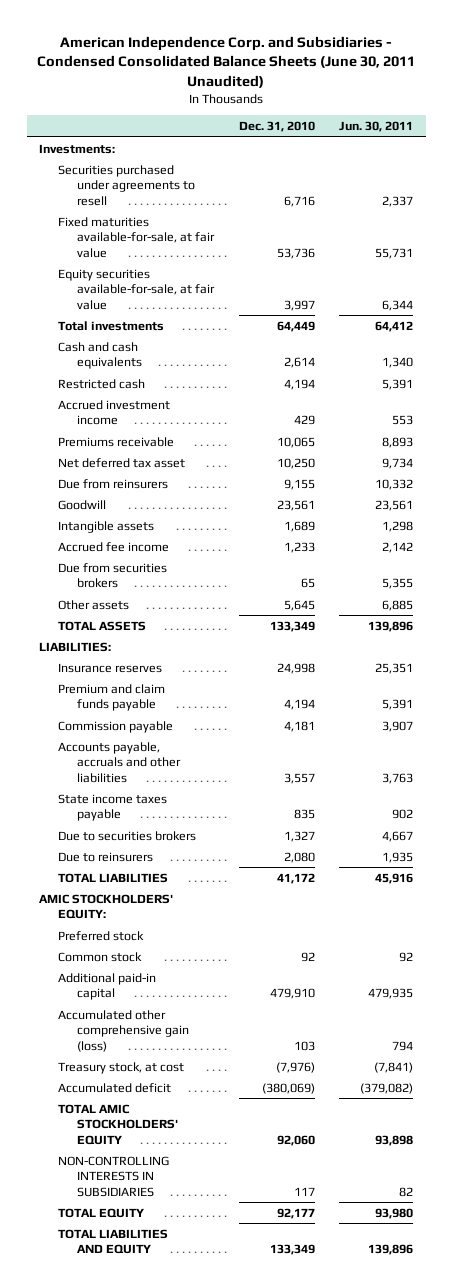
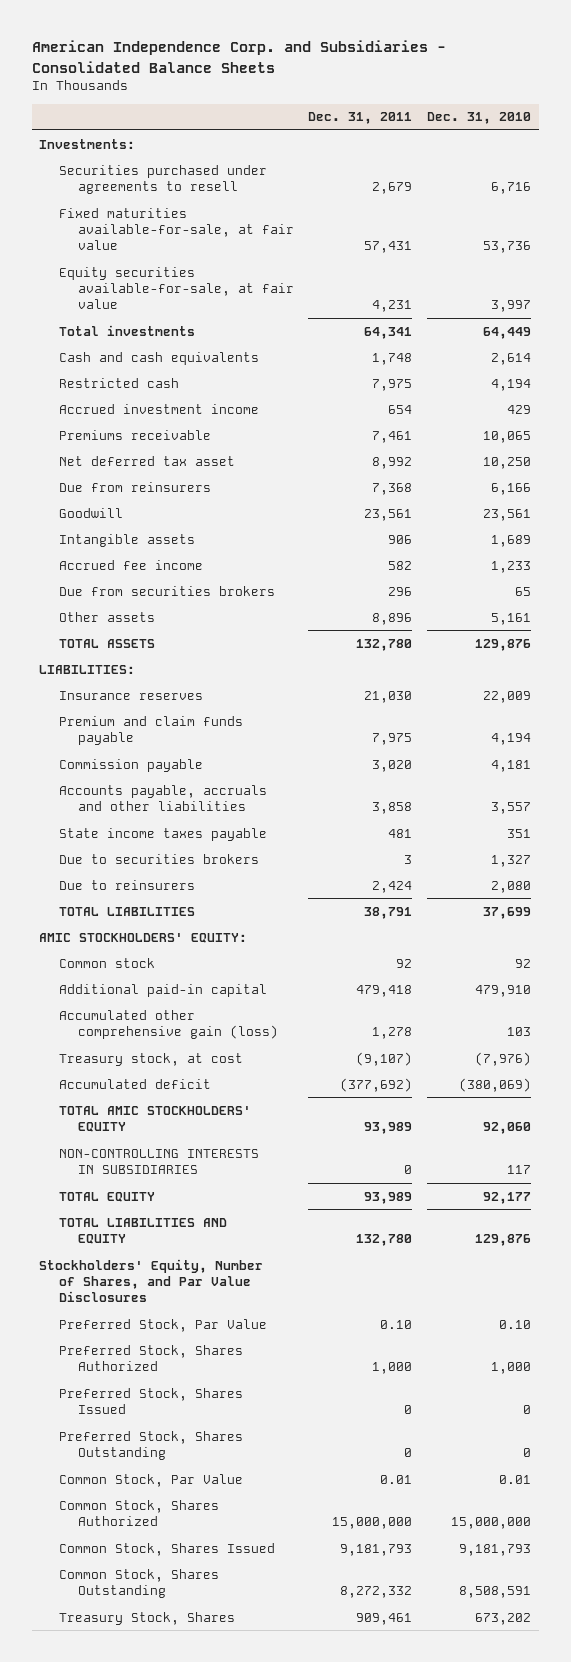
- American Independence Corp. and Subsidiaries - Condensed Consolidated Balance Sheets (June 30, 2011 Unaudited)
+ American Independence Corp. and Subsidiaries - Consolidated Balance Sheets
- | Dec. 31, 2010 | Jun. 30, 2011
+ | Dec. 31, 2011 | Dec. 31, 2010
- Due from reinsurers | 9,155 | 10,332
+ Due from reinsurers | 7,368 | 6,166
- Other assets | 5,645 | 6,885
- TOTAL ASSETS | 133,349 | 139,896
+ Other assets | 8,896 | 5,161
+ TOTAL ASSETS | 132,780 | 129,876
- Insurance reserves | 24,998 | 25,351
+ Insurance reserves | 21,030 | 22,009
- State income taxes payable | 835 | 902
+ State income taxes payable | 481 | 351
- TOTAL LIABILITIES | 41,172 | 45,916
+ TOTAL LIABILITIES | 38,791 | 37,699
- Preferred stock
- TOTAL LIABILITIES AND EQUITY | 133,349 | 139,896
+ TOTAL LIABILITIES AND EQUITY | 132,780 | 129,876
+ Stockholders' Equity, Number of Shares, and Par Value Disclosures
+ Preferred Stock, Par Value | 0.10 | 0.10
+ Preferred Stock, Shares Authorized | 1,000 | 1,000
+ Preferred Stock, Shares Issued | 0 | 0
+ Preferred Stock, Shares Outstanding | 0 | 0
+ Common Stock, Par Value | 0.01 | 0.01
+ Common Stock, Shares Authorized | 15,000,000 | 15,000,000
+ Common Stock, Shares Issued | 9,181,793 | 9,181,793
+ Common Stock, Shares Outstanding | 8,272,332 | 8,508,591
+ Treasury Stock, Shares | 909,461 | 673,202

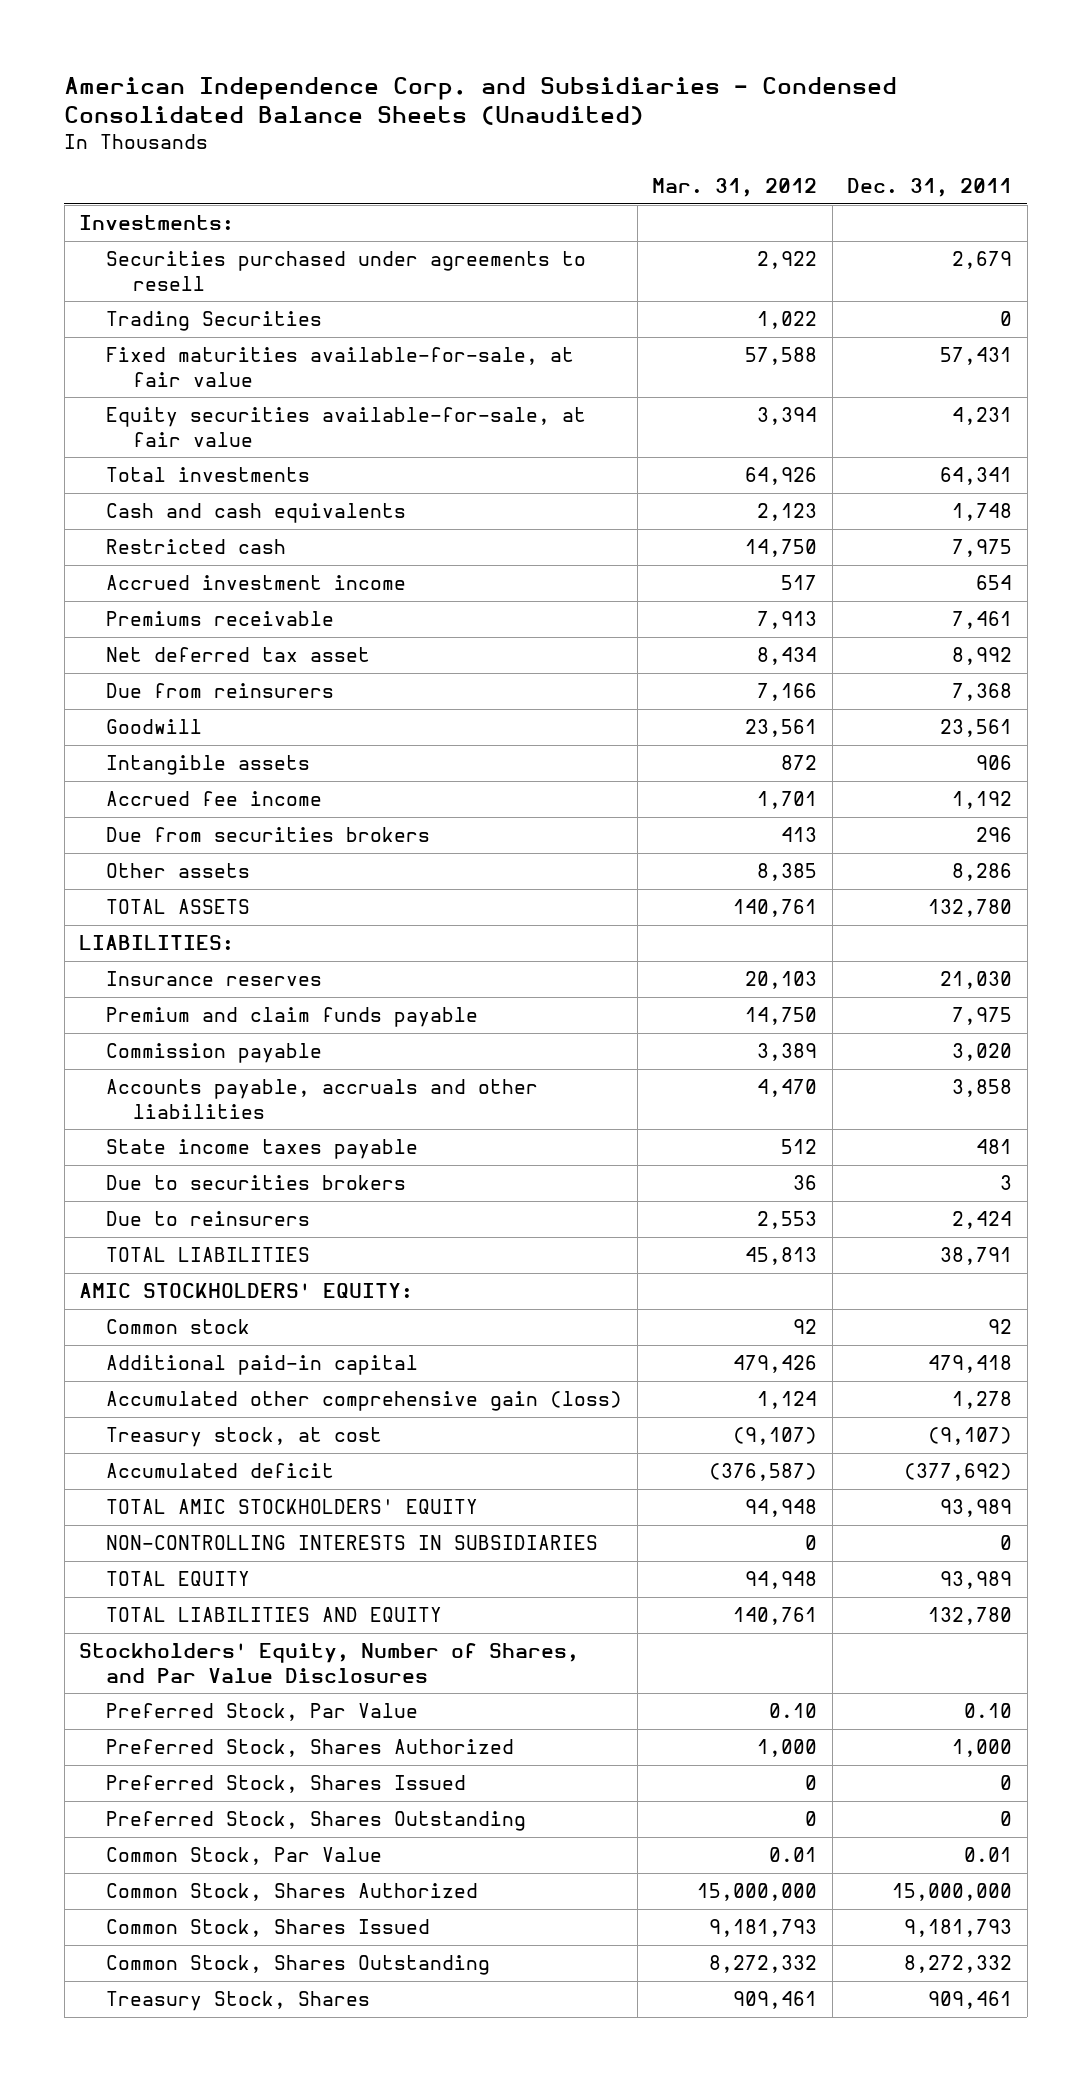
- American Independence Corp. and Subsidiaries - Consolidated Balance Sheets
+ American Independence Corp. and Subsidiaries - Condensed Consolidated Balance Sheets (Unaudited)
- | Dec. 31, 2011 | Dec. 31, 2010
+ | Mar. 31, 2012 | Dec. 31, 2011
+ Trading Securities | 1,022 | 0
- Accrued fee income | 582 | 1,233
+ Accrued fee income | 1,701 | 1,192
- Other assets | 8,896 | 5,161
+ Other assets | 8,385 | 8,286

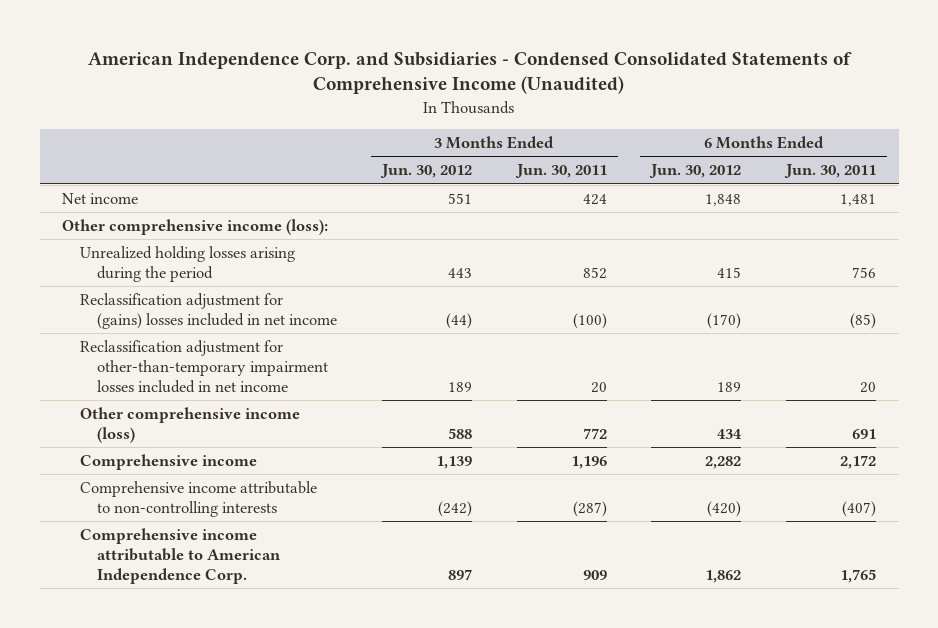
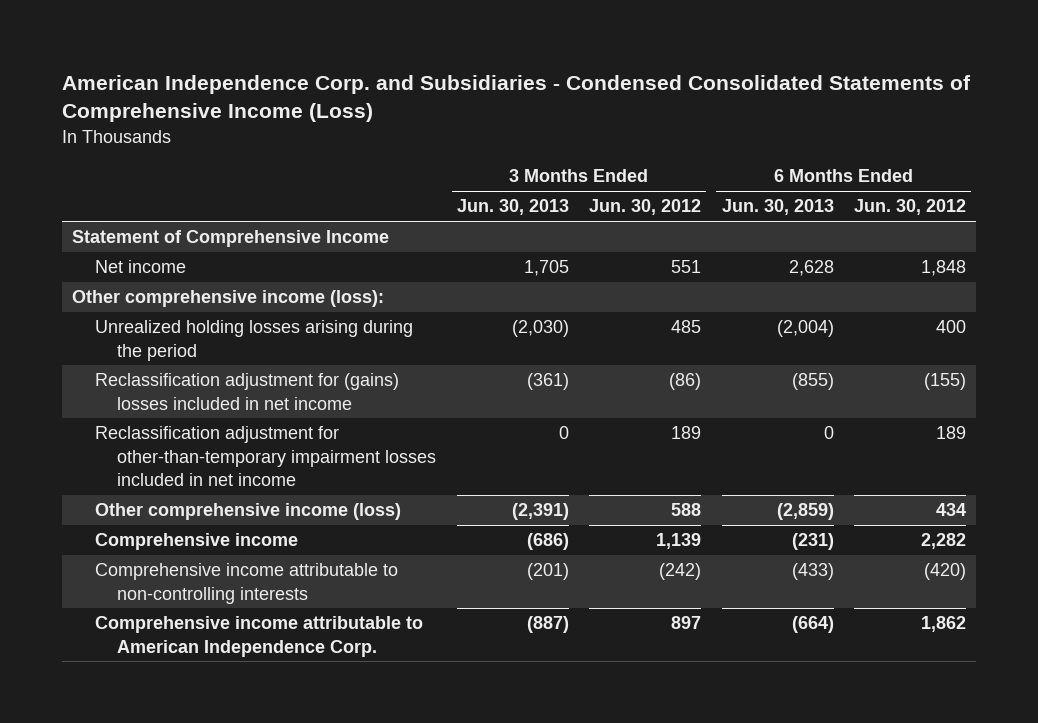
- American Independence Corp. and Subsidiaries - Condensed Consolidated Statements of Comprehensive Income (Unaudited)
+ American Independence Corp. and Subsidiaries - Condensed Consolidated Statements of Comprehensive Income (Loss)
- | 3 Months Ended Jun. 30, 2012 | 3 Months Ended Jun. 30, 2011 | 6 Months Ended Jun. 30, 2012 | 6 Months Ended Jun. 30, 2011
+ | 3 Months Ended Jun. 30, 2013 | 3 Months Ended Jun. 30, 2012 | 6 Months Ended Jun. 30, 2013 | 6 Months Ended Jun. 30, 2012
+ Statement of Comprehensive Income
- Unrealized holding losses arising during the period | 443 | 852 | 415 | 756
- Reclassification adjustment for (gains) losses included in net income | (44) | (100) | (170) | (85)
+ Unrealized holding losses arising during the period | (2,030) | 485 | (2,004) | 400
+ Reclassification adjustment for (gains) losses included in net income | (361) | (86) | (855) | (155)

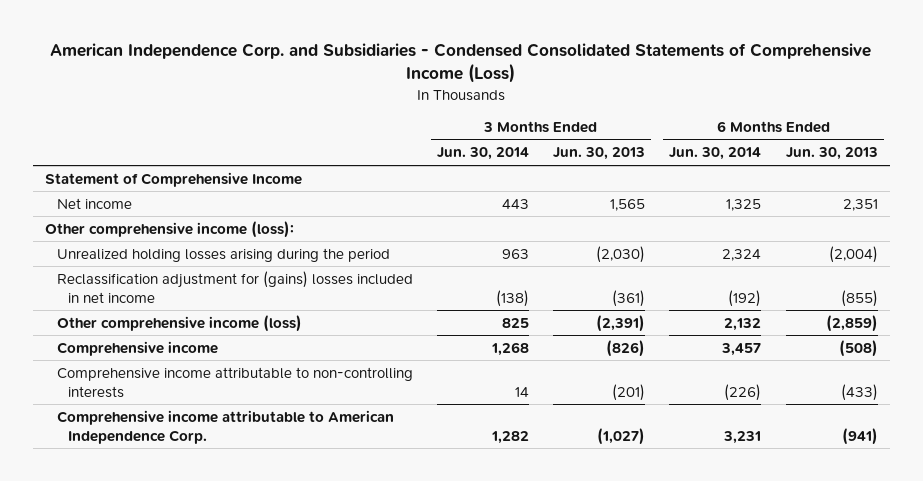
- | 3 Months Ended Jun. 30, 2013 | 3 Months Ended Jun. 30, 2012 | 6 Months Ended Jun. 30, 2013 | 6 Months Ended Jun. 30, 2012
+ | 3 Months Ended Jun. 30, 2014 | 3 Months Ended Jun. 30, 2013 | 6 Months Ended Jun. 30, 2014 | 6 Months Ended Jun. 30, 2013
- Net income | 1,705 | 551 | 2,628 | 1,848
+ Net income | 443 | 1,565 | 1,325 | 2,351
- Reclassification adjustment for other-than-temporary impairment losses included in net income | 0 | 189 | 0 | 189
- Comprehensive income | (686) | 1,139 | (231) | 2,282
+ Comprehensive income | 1,268 | (826) | 3,457 | (508)
- Comprehensive income attributable to American Independence Corp. | (887) | 897 | (664) | 1,862
+ Comprehensive income attributable to American Independence Corp. | 1,282 | (1,027) | 3,231 | (941)

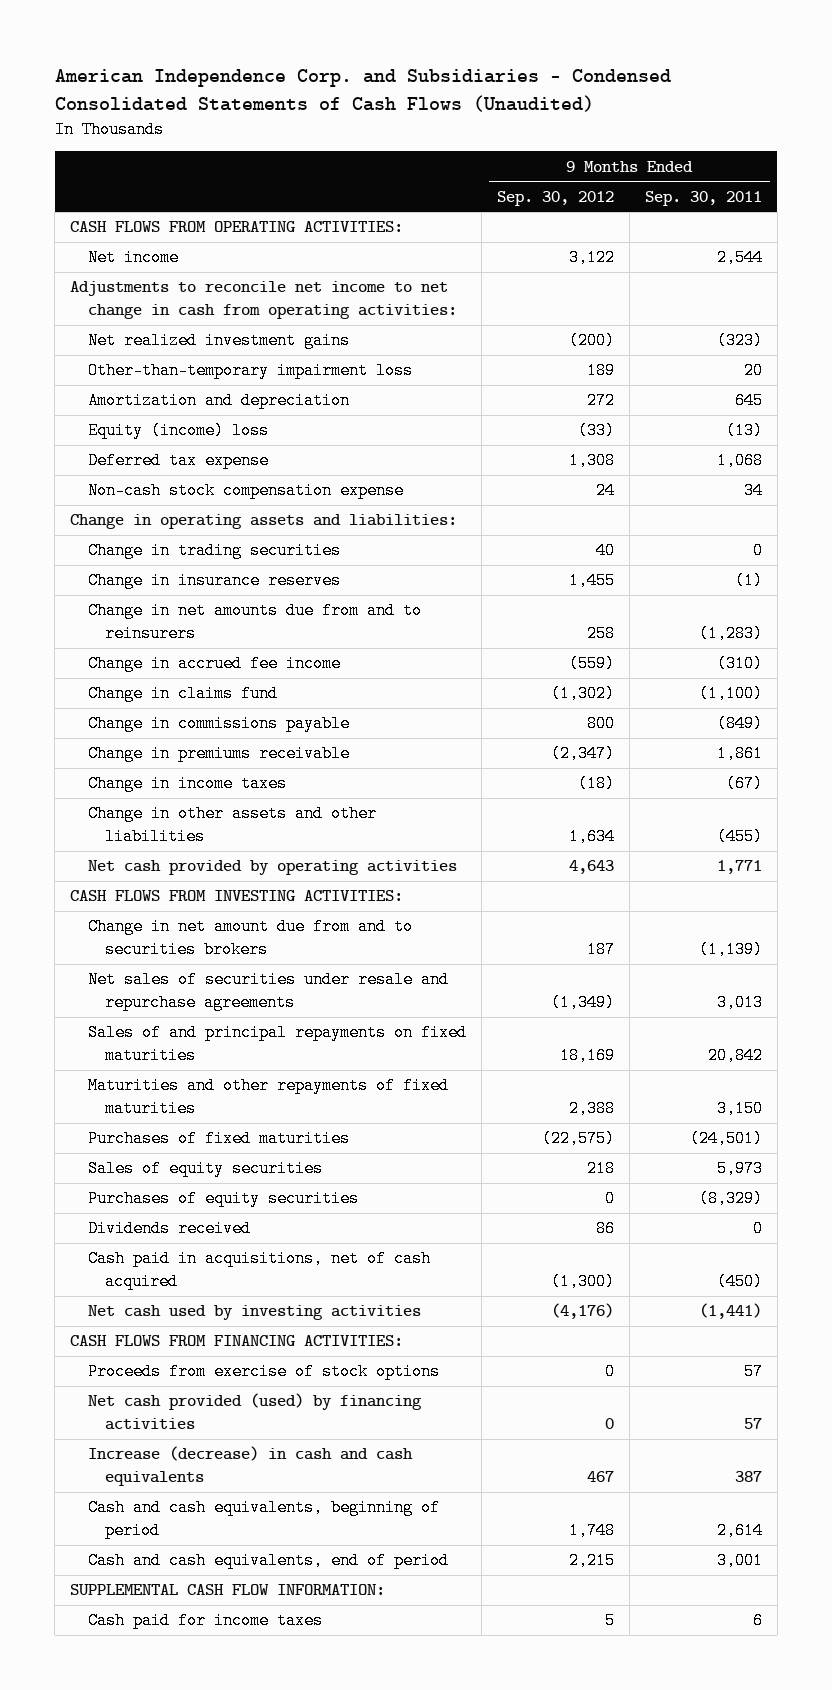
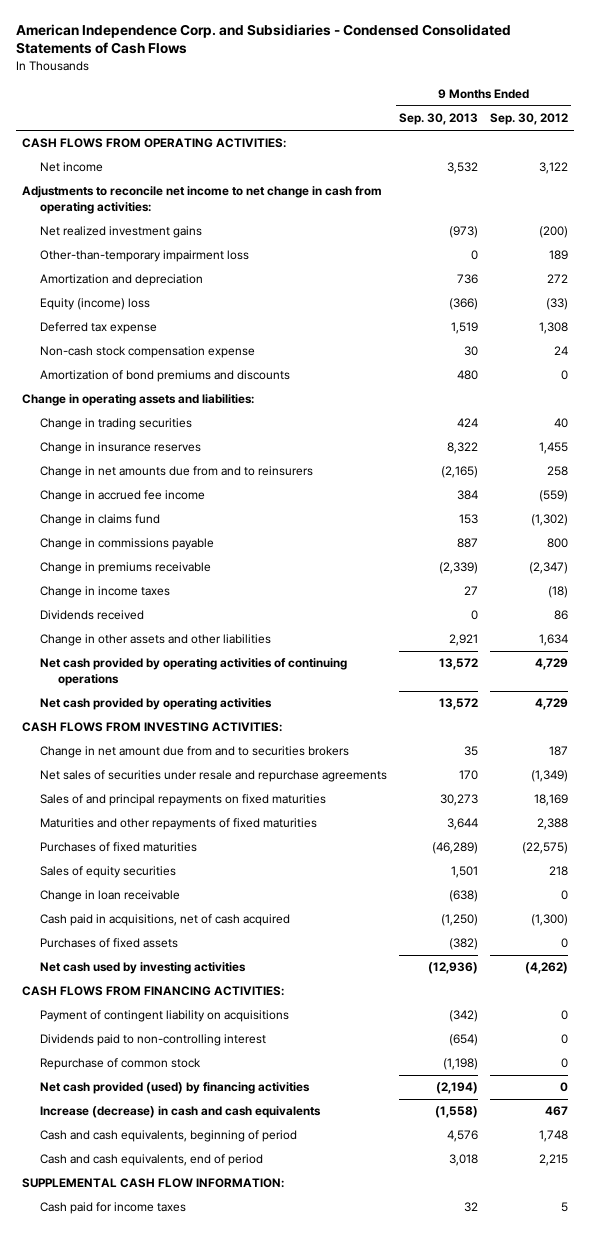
- American Independence Corp. and Subsidiaries - Condensed Consolidated Statements of Cash Flows (Unaudited)
+ American Independence Corp. and Subsidiaries - Condensed Consolidated Statements of Cash Flows
- | 9 Months Ended Sep. 30, 2012 | 9 Months Ended Sep. 30, 2011
+ | 9 Months Ended Sep. 30, 2013 | 9 Months Ended Sep. 30, 2012
+ Amortization of bond premiums and discounts | 480 | 0
moved up: Dividends received | 0 | 86
- Net cash provided by operating activities | 4,643 | 1,771
+ Net cash provided by operating activities of continuing operations | 13,572 | 4,729
+ Net cash provided by operating activities | 13,572 | 4,729
- Purchases of equity securities | 0 | (8,329)
+ Change in loan receivable | (638) | 0
- Net cash used by investing activities | (4,176) | (1,441)
+ Purchases of fixed assets | (382) | 0
+ Net cash used by investing activities | (12,936) | (4,262)
- Proceeds from exercise of stock options | 0 | 57
+ Payment of contingent liability on acquisitions | (342) | 0
+ Dividends paid to non-controlling interest | (654) | 0
+ Repurchase of common stock | (1,198) | 0

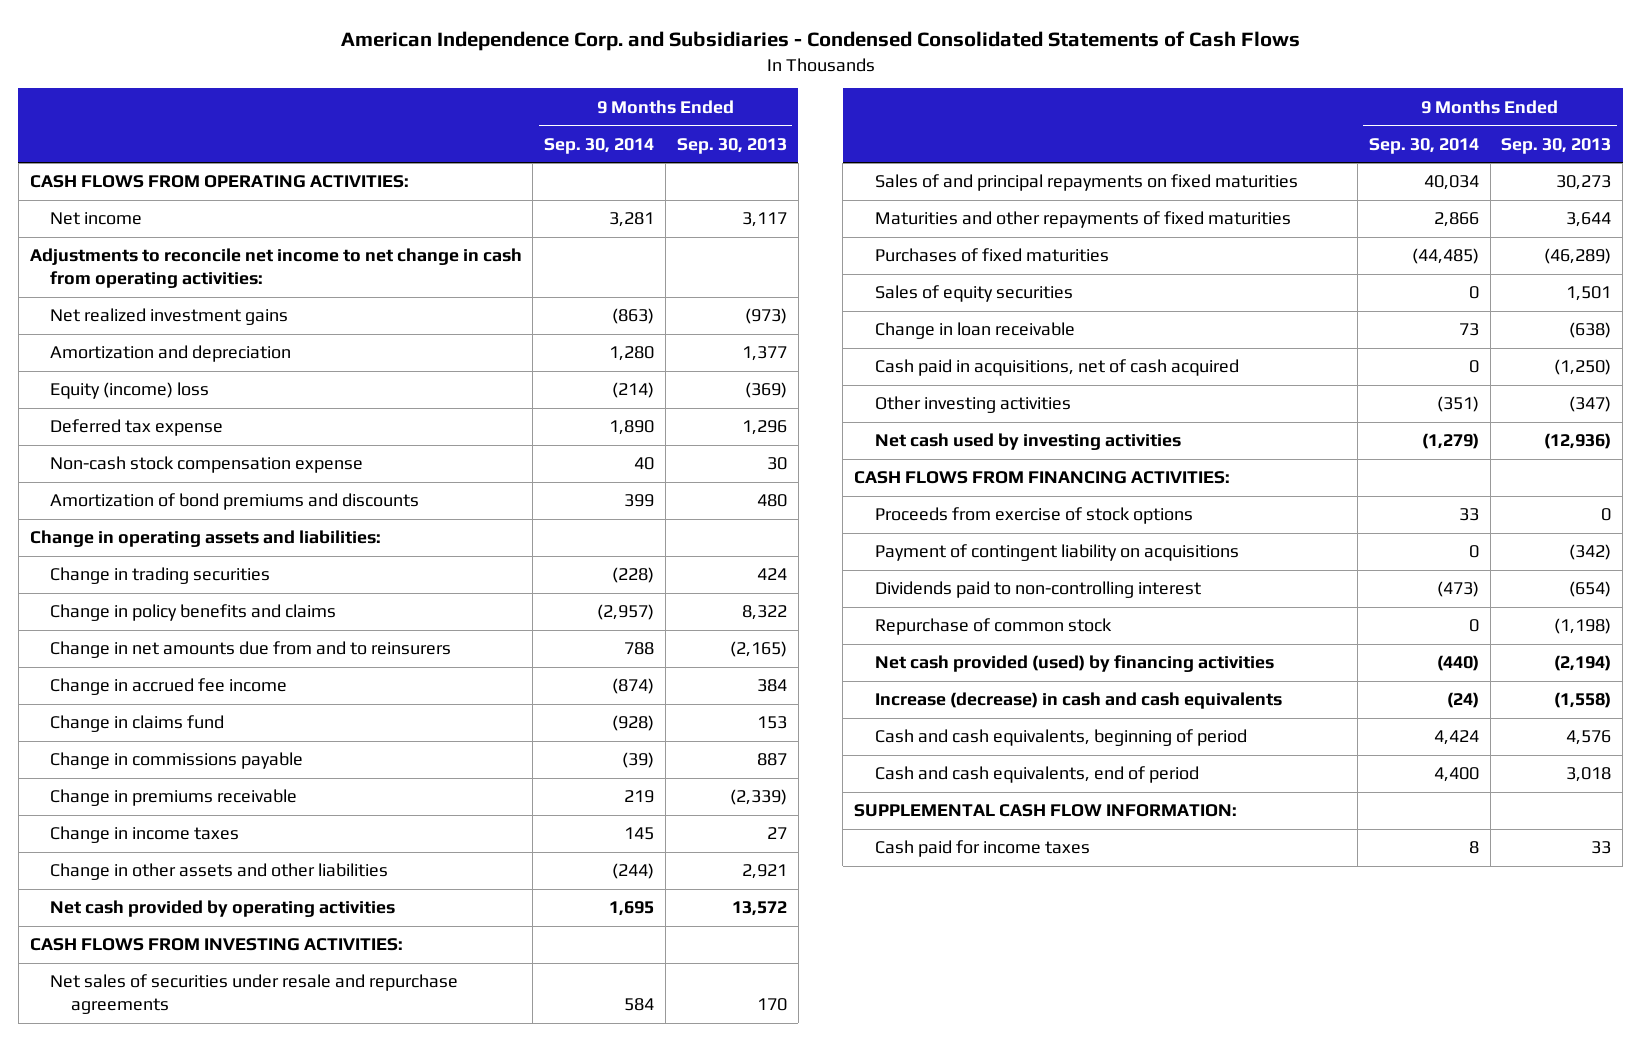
- | 9 Months Ended Sep. 30, 2013 | 9 Months Ended Sep. 30, 2012
+ | 9 Months Ended Sep. 30, 2014 | 9 Months Ended Sep. 30, 2013
- Net income | 3,532 | 3,122
+ Net income | 3,281 | 3,117
- Other-than-temporary impairment loss | 0 | 189
- Amortization and depreciation | 736 | 272
- Equity (income) loss | (366) | (33)
- Deferred tax expense | 1,519 | 1,308
+ Amortization and depreciation | 1,280 | 1,377
+ Equity (income) loss | (214) | (369)
+ Deferred tax expense | 1,890 | 1,296
- Change in insurance reserves | 8,322 | 1,455
+ Change in policy benefits and claims | (2,957) | 8,322
- Dividends received | 0 | 86
- Net cash provided by operating activities of continuing operations | 13,572 | 4,729
- Change in net amount due from and to securities brokers | 35 | 187
- Purchases of fixed assets | (382) | 0
+ Other investing activities | (351) | (347)
+ Proceeds from exercise of stock options | 33 | 0
- Cash paid for income taxes | 32 | 5
+ Cash paid for income taxes | 8 | 33

